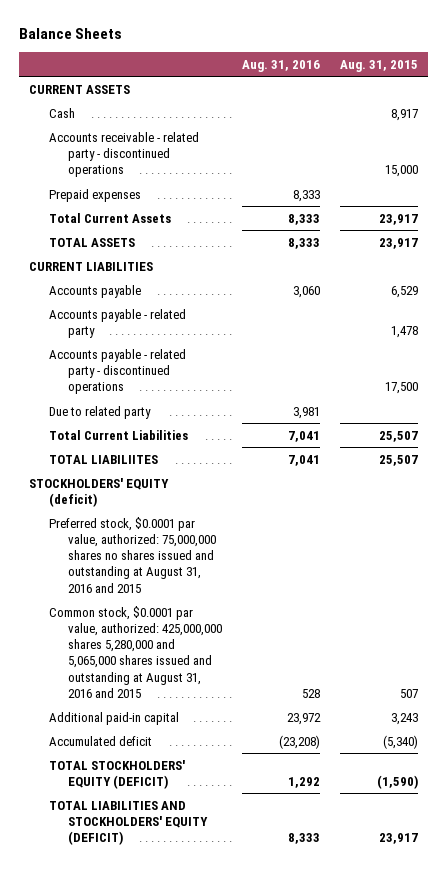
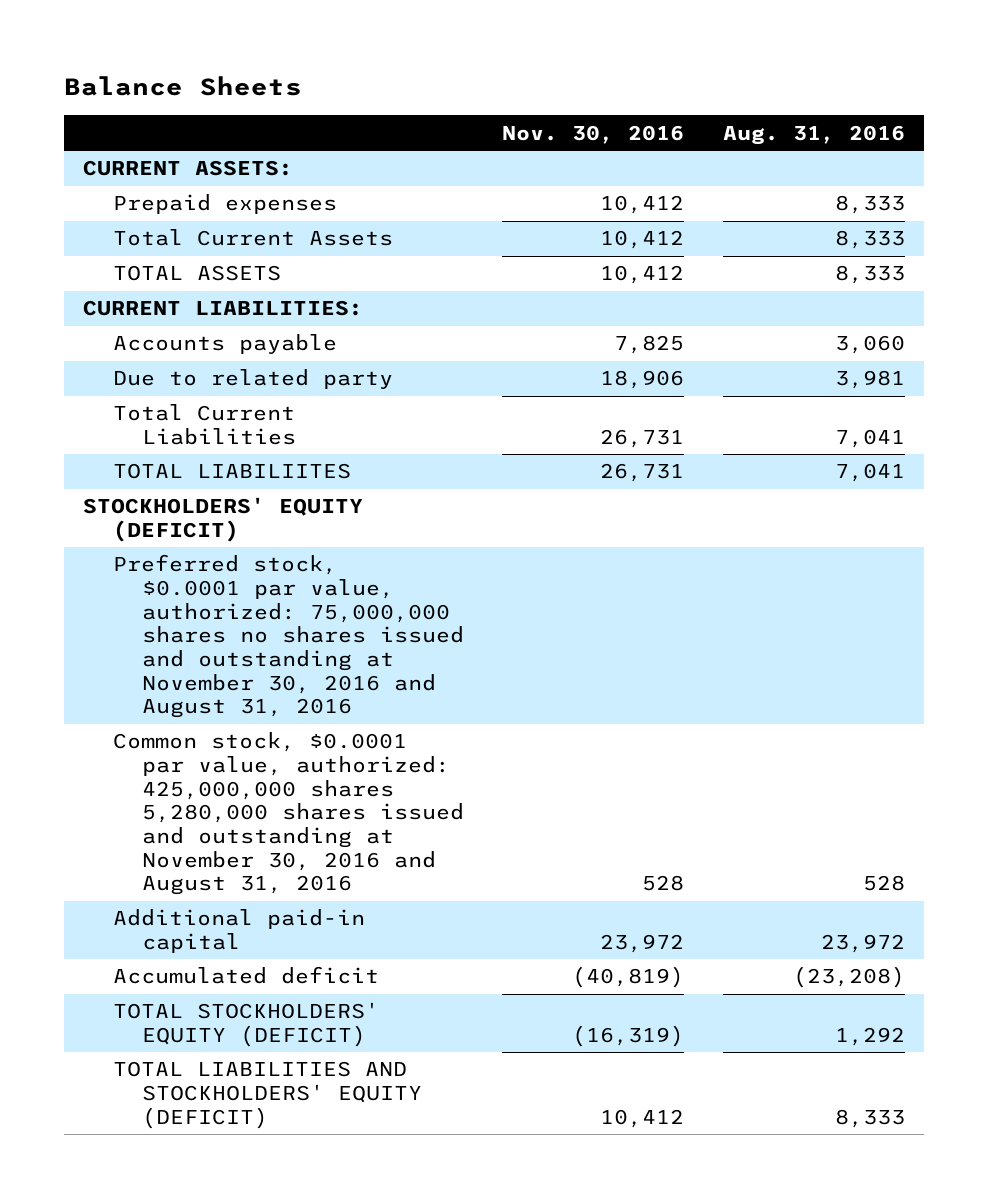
- | Aug. 31, 2016 | Aug. 31, 2015
+ | Nov. 30, 2016 | Aug. 31, 2016
- CURRENT ASSETS
- Cash | | 8,917
- Accounts receivable - related party - discontinued operations | | 15,000
+ CURRENT ASSETS:
- CURRENT LIABILITIES
+ CURRENT LIABILITIES:
- Accounts payable - related party | | 1,478
- Accounts payable - related party - discontinued operations | | 17,500
- STOCKHOLDERS' EQUITY (deficit)
- Preferred stock, $0.0001 par value, authorized: 75,000,000 shares no shares issued and outstanding at August 31, 2016 and 2015
- Common stock, $0.0001 par value, authorized: 425,000,000 shares 5,280,000 and 5,065,000 shares issued and outstanding at August 31, 2016 and 2015 | 528 | 507
+ STOCKHOLDERS' EQUITY (DEFICIT)
+ Preferred stock, $0.0001 par value, authorized: 75,000,000 shares no shares issued and outstanding at November 30, 2016 and August 31, 2016
+ Common stock, $0.0001 par value, authorized: 425,000,000 shares 5,280,000 shares issued and outstanding at November 30, 2016 and August 31, 2016 | 528 | 528

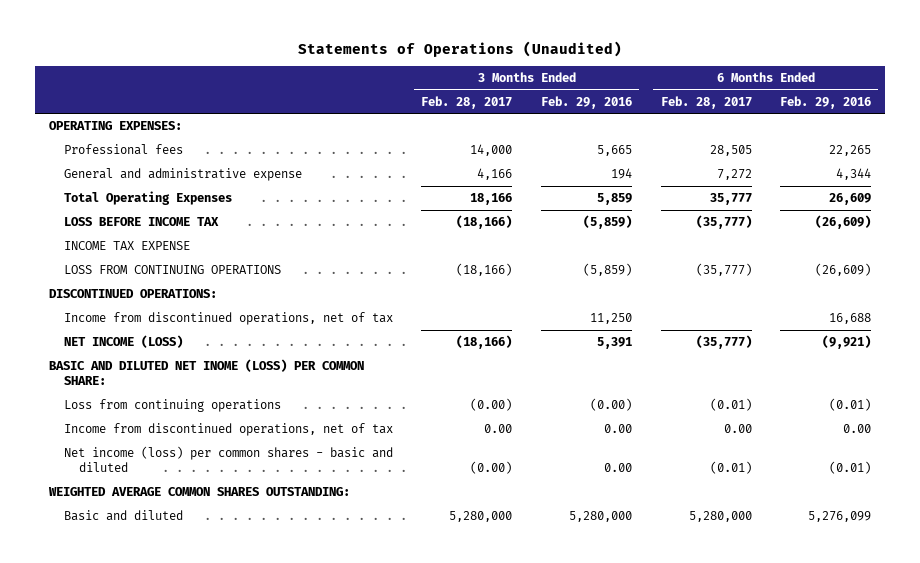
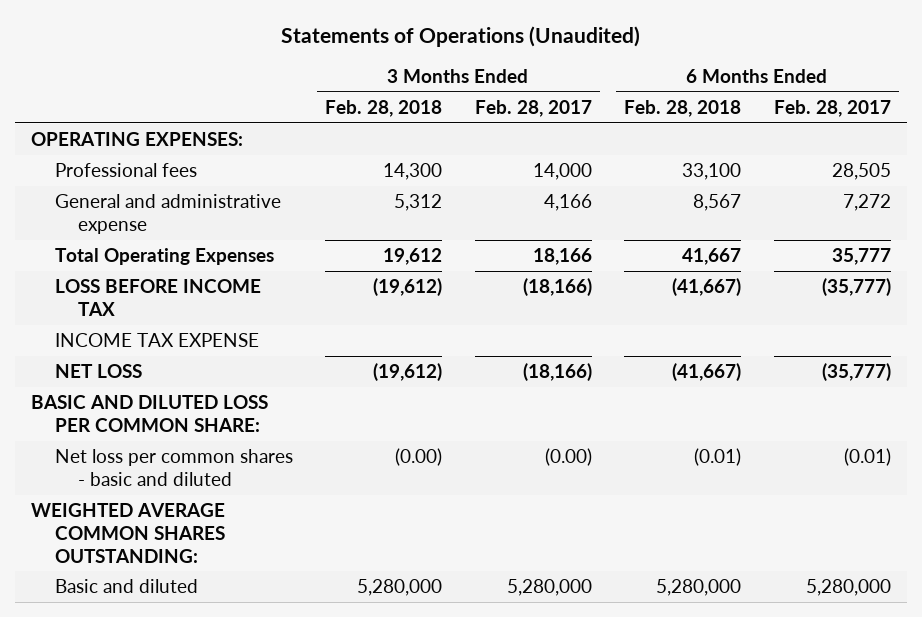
- | 3 Months Ended Feb. 28, 2017 | 3 Months Ended Feb. 29, 2016 | 6 Months Ended Feb. 28, 2017 | 6 Months Ended Feb. 29, 2016
+ | 3 Months Ended Feb. 28, 2018 | 3 Months Ended Feb. 28, 2017 | 6 Months Ended Feb. 28, 2018 | 6 Months Ended Feb. 28, 2017
- LOSS FROM CONTINUING OPERATIONS | (18,166) | (5,859) | (35,777) | (26,609)
- DISCONTINUED OPERATIONS:
- Income from discontinued operations, net of tax | | 11,250 | | 16,688
- NET INCOME (LOSS) | (18,166) | 5,391 | (35,777) | (9,921)
- BASIC AND DILUTED NET INOME (LOSS) PER COMMON SHARE:
- Loss from continuing operations | (0.00) | (0.00) | (0.01) | (0.01)
- Income from discontinued operations, net of tax | 0.00 | 0.00 | 0.00 | 0.00
- Net income (loss) per common shares - basic and diluted | (0.00) | 0.00 | (0.01) | (0.01)
+ NET LOSS | (19,612) | (18,166) | (41,667) | (35,777)
+ BASIC AND DILUTED LOSS PER COMMON SHARE:
+ Net loss per common shares - basic and diluted | (0.00) | (0.00) | (0.01) | (0.01)

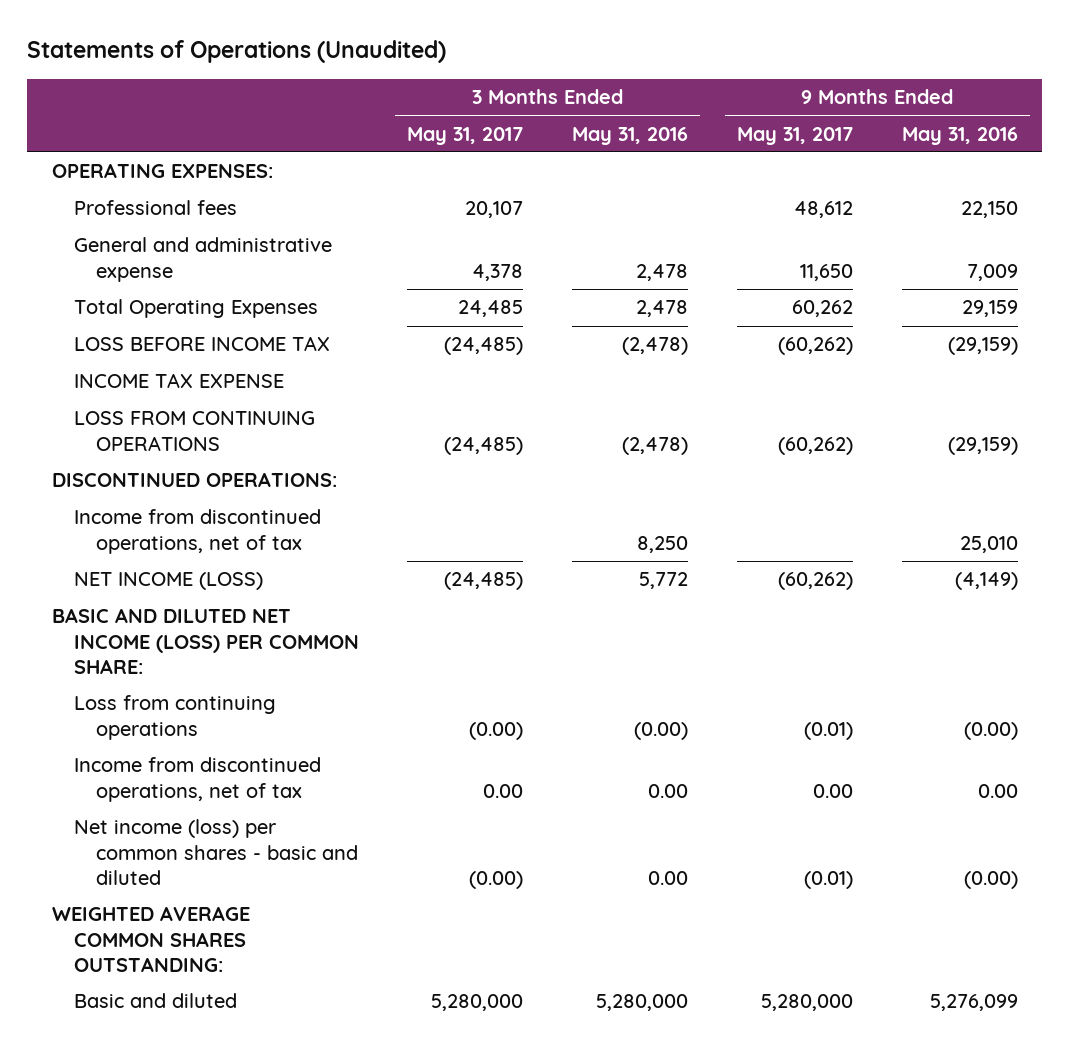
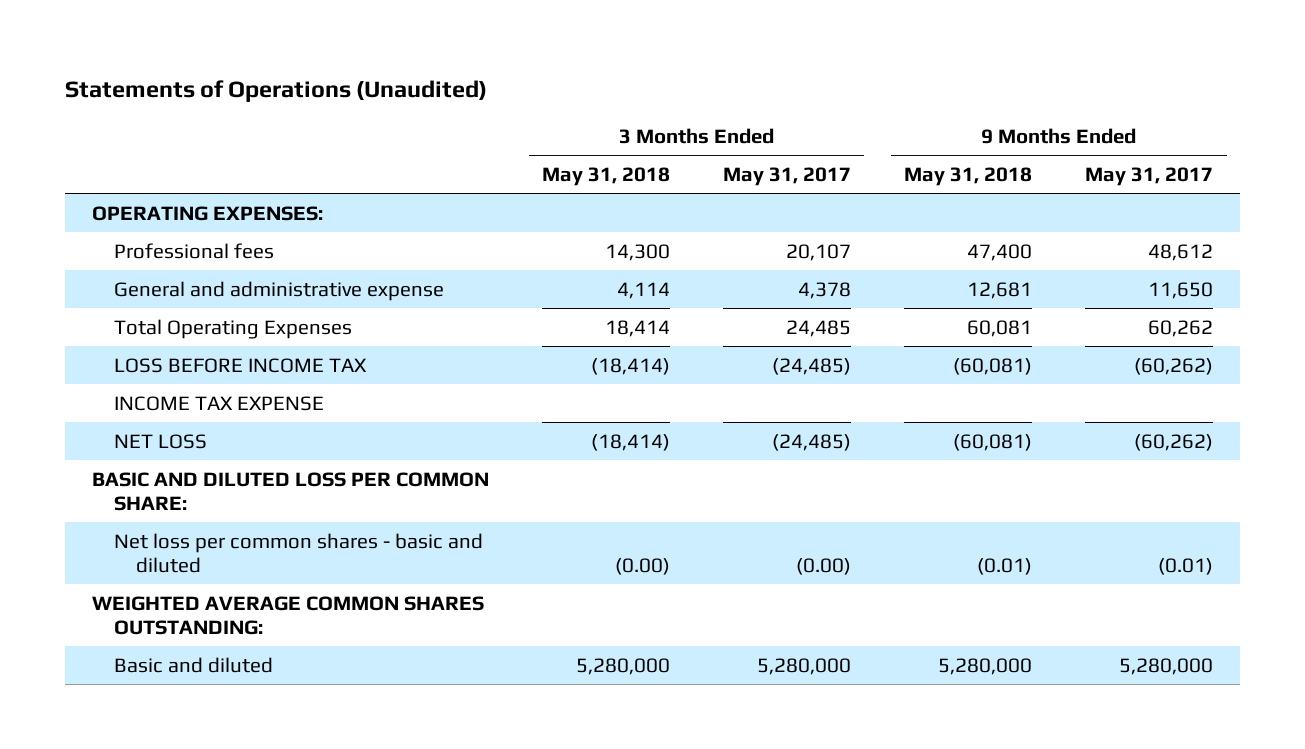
- | 3 Months Ended May 31, 2017 | 3 Months Ended May 31, 2016 | 9 Months Ended May 31, 2017 | 9 Months Ended May 31, 2016
+ | 3 Months Ended May 31, 2018 | 3 Months Ended May 31, 2017 | 9 Months Ended May 31, 2018 | 9 Months Ended May 31, 2017
- LOSS FROM CONTINUING OPERATIONS | (24,485) | (2,478) | (60,262) | (29,159)
- DISCONTINUED OPERATIONS:
- Income from discontinued operations, net of tax | | 8,250 | | 25,010
- NET INCOME (LOSS) | (24,485) | 5,772 | (60,262) | (4,149)
- BASIC AND DILUTED NET INCOME (LOSS) PER COMMON SHARE:
- Loss from continuing operations | (0.00) | (0.00) | (0.01) | (0.00)
- Income from discontinued operations, net of tax | 0.00 | 0.00 | 0.00 | 0.00
- Net income (loss) per common shares - basic and diluted | (0.00) | 0.00 | (0.01) | (0.00)
+ NET LOSS | (18,414) | (24,485) | (60,081) | (60,262)
+ BASIC AND DILUTED LOSS PER COMMON SHARE:
+ Net loss per common shares - basic and diluted | (0.00) | (0.00) | (0.01) | (0.01)

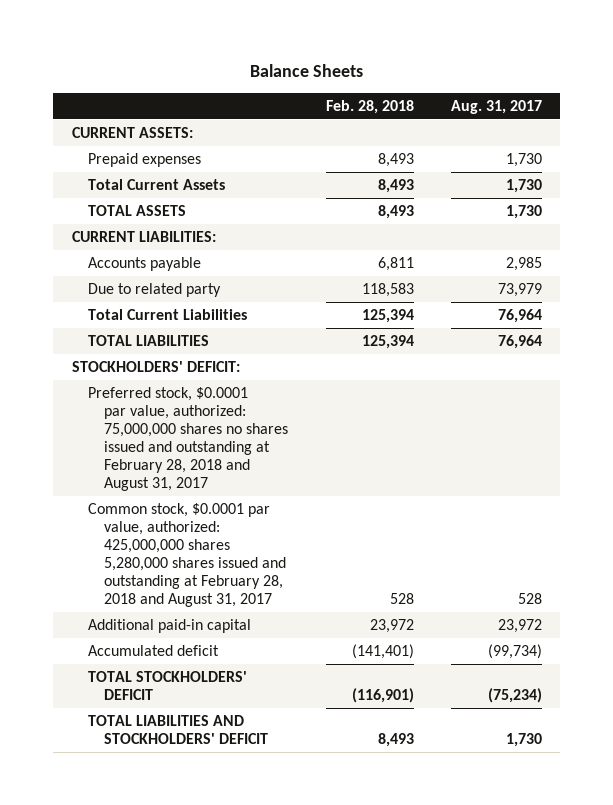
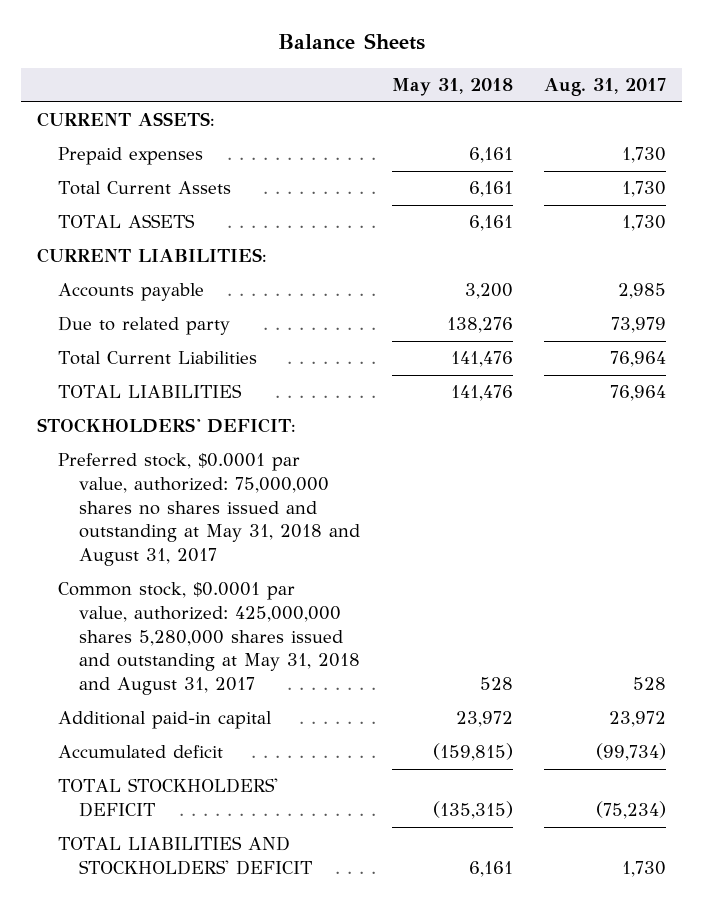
- | Feb. 28, 2018 | Aug. 31, 2017
+ | May 31, 2018 | Aug. 31, 2017
- Preferred stock, $0.0001 par value, authorized: 75,000,000 shares no shares issued and outstanding at February 28, 2018 and August 31, 2017
- Common stock, $0.0001 par value, authorized: 425,000,000 shares 5,280,000 shares issued and outstanding at February 28, 2018 and August 31, 2017 | 528 | 528
+ Preferred stock, $0.0001 par value, authorized: 75,000,000 shares no shares issued and outstanding at May 31, 2018 and August 31, 2017
+ Common stock, $0.0001 par value, authorized: 425,000,000 shares 5,280,000 shares issued and outstanding at May 31, 2018 and August 31, 2017 | 528 | 528

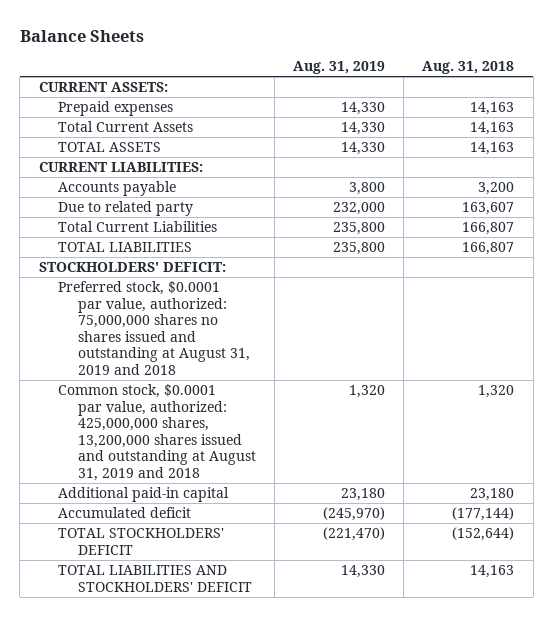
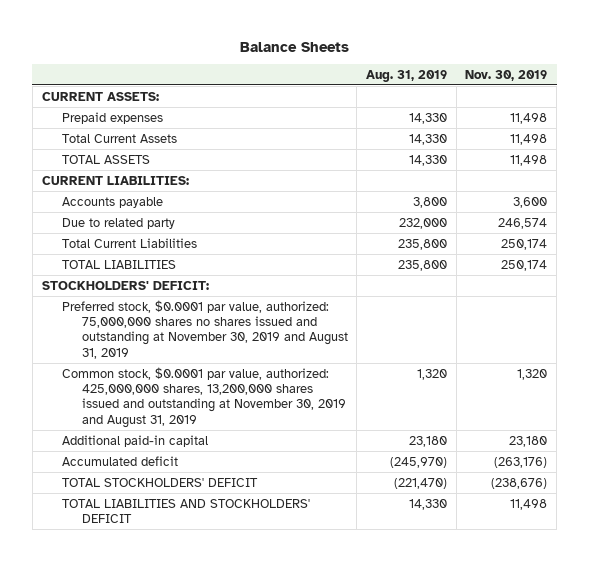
- | Aug. 31, 2019 | Aug. 31, 2018
+ | Aug. 31, 2019 | Nov. 30, 2019
- Preferred stock, $0.0001 par value, authorized: 75,000,000 shares no shares issued and outstanding at August 31, 2019 and 2018
- Common stock, $0.0001 par value, authorized: 425,000,000 shares, 13,200,000 shares issued and outstanding at August 31, 2019 and 2018 | 1,320 | 1,320
+ Preferred stock, $0.0001 par value, authorized: 75,000,000 shares no shares issued and outstanding at November 30, 2019 and August 31, 2019
+ Common stock, $0.0001 par value, authorized: 425,000,000 shares, 13,200,000 shares issued and outstanding at November 30, 2019 and August 31, 2019 | 1,320 | 1,320

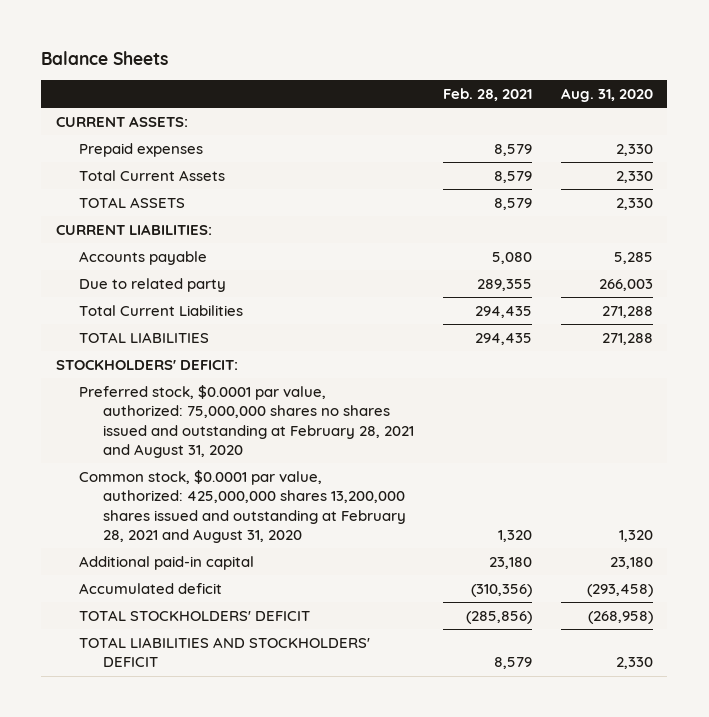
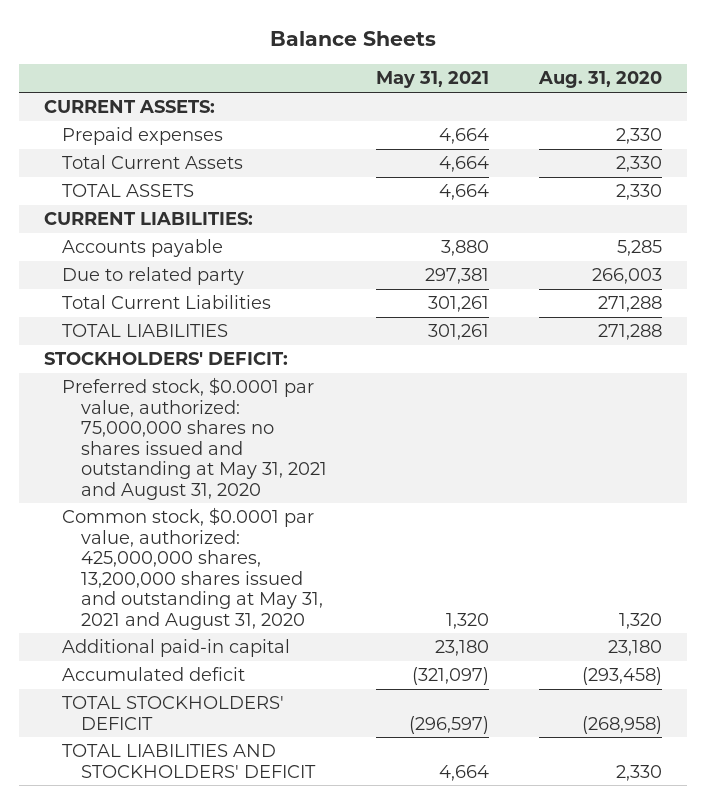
- | Feb. 28, 2021 | Aug. 31, 2020
+ | May 31, 2021 | Aug. 31, 2020
- Preferred stock, $0.0001 par value, authorized: 75,000,000 shares no shares issued and outstanding at February 28, 2021 and August 31, 2020
- Common stock, $0.0001 par value, authorized: 425,000,000 shares 13,200,000 shares issued and outstanding at February 28, 2021 and August 31, 2020 | 1,320 | 1,320
+ Preferred stock, $0.0001 par value, authorized: 75,000,000 shares no shares issued and outstanding at May 31, 2021 and August 31, 2020
+ Common stock, $0.0001 par value, authorized: 425,000,000 shares, 13,200,000 shares issued and outstanding at May 31, 2021 and August 31, 2020 | 1,320 | 1,320

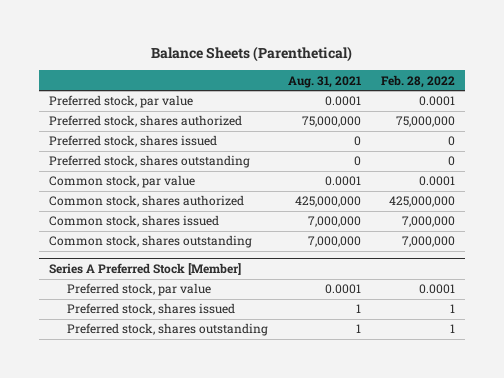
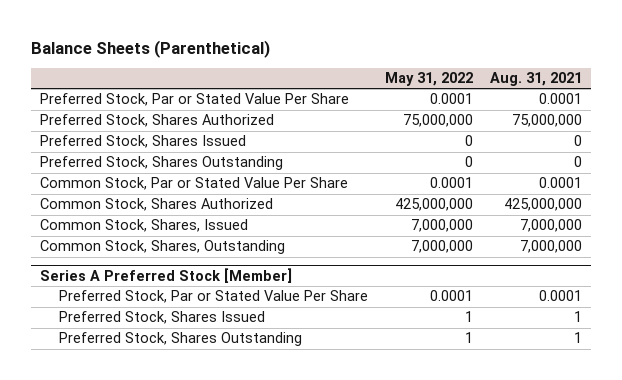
- | Aug. 31, 2021 | Feb. 28, 2022
+ | May 31, 2022 | Aug. 31, 2021
- Preferred stock, par value | 0.0001 | 0.0001
- Preferred stock, shares authorized | 75,000,000 | 75,000,000
- Preferred stock, shares issued | 0 | 0
- Preferred stock, shares outstanding | 0 | 0
- Common stock, par value | 0.0001 | 0.0001
- Common stock, shares authorized | 425,000,000 | 425,000,000
- Common stock, shares issued | 7,000,000 | 7,000,000
- Common stock, shares outstanding | 7,000,000 | 7,000,000
+ Preferred Stock, Par or Stated Value Per Share | 0.0001 | 0.0001
+ Preferred Stock, Shares Authorized | 75,000,000 | 75,000,000
+ Preferred Stock, Shares Issued | 0 | 0
+ Preferred Stock, Shares Outstanding | 0 | 0
+ Common Stock, Par or Stated Value Per Share | 0.0001 | 0.0001
+ Common Stock, Shares Authorized | 425,000,000 | 425,000,000
+ Common Stock, Shares, Issued | 7,000,000 | 7,000,000
+ Common Stock, Shares, Outstanding | 7,000,000 | 7,000,000
@ Series A Preferred Stock [Member]
- Preferred stock, par value | 0.0001 | 0.0001
- Preferred stock, shares issued | 1 | 1
- Preferred stock, shares outstanding | 1 | 1
+ Preferred Stock, Par or Stated Value Per Share | 0.0001 | 0.0001
+ Preferred Stock, Shares Issued | 1 | 1
+ Preferred Stock, Shares Outstanding | 1 | 1

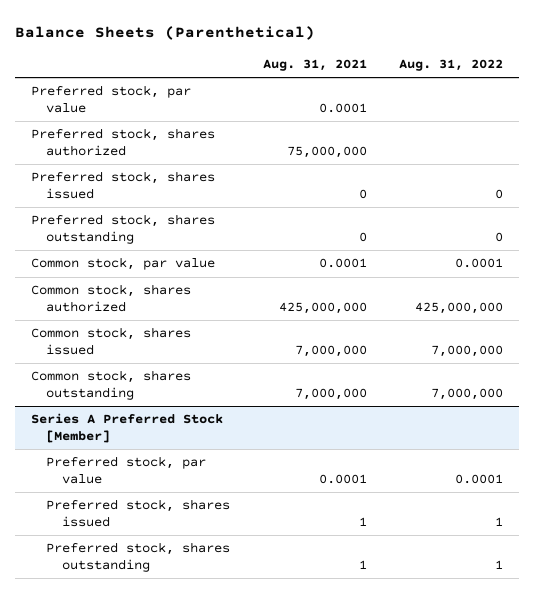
- | May 31, 2022 | Aug. 31, 2021
+ | Aug. 31, 2021 | Aug. 31, 2022
- Preferred Stock, Par or Stated Value Per Share | 0.0001 | 0.0001
- Preferred Stock, Shares Authorized | 75,000,000 | 75,000,000
- Preferred Stock, Shares Issued | 0 | 0
- Preferred Stock, Shares Outstanding | 0 | 0
- Common Stock, Par or Stated Value Per Share | 0.0001 | 0.0001
- Common Stock, Shares Authorized | 425,000,000 | 425,000,000
- Common Stock, Shares, Issued | 7,000,000 | 7,000,000
- Common Stock, Shares, Outstanding | 7,000,000 | 7,000,000
+ Preferred stock, par value | 0.0001 |
+ Preferred stock, shares authorized | 75,000,000 |
+ Preferred stock, shares issued | 0 | 0
+ Preferred stock, shares outstanding | 0 | 0
+ Common stock, par value | 0.0001 | 0.0001
+ Common stock, shares authorized | 425,000,000 | 425,000,000
+ Common stock, shares issued | 7,000,000 | 7,000,000
+ Common stock, shares outstanding | 7,000,000 | 7,000,000
@ Series A Preferred Stock [Member]
- Preferred Stock, Par or Stated Value Per Share | 0.0001 | 0.0001
- Preferred Stock, Shares Issued | 1 | 1
- Preferred Stock, Shares Outstanding | 1 | 1
+ Preferred stock, par value | 0.0001 | 0.0001
+ Preferred stock, shares issued | 1 | 1
+ Preferred stock, shares outstanding | 1 | 1

